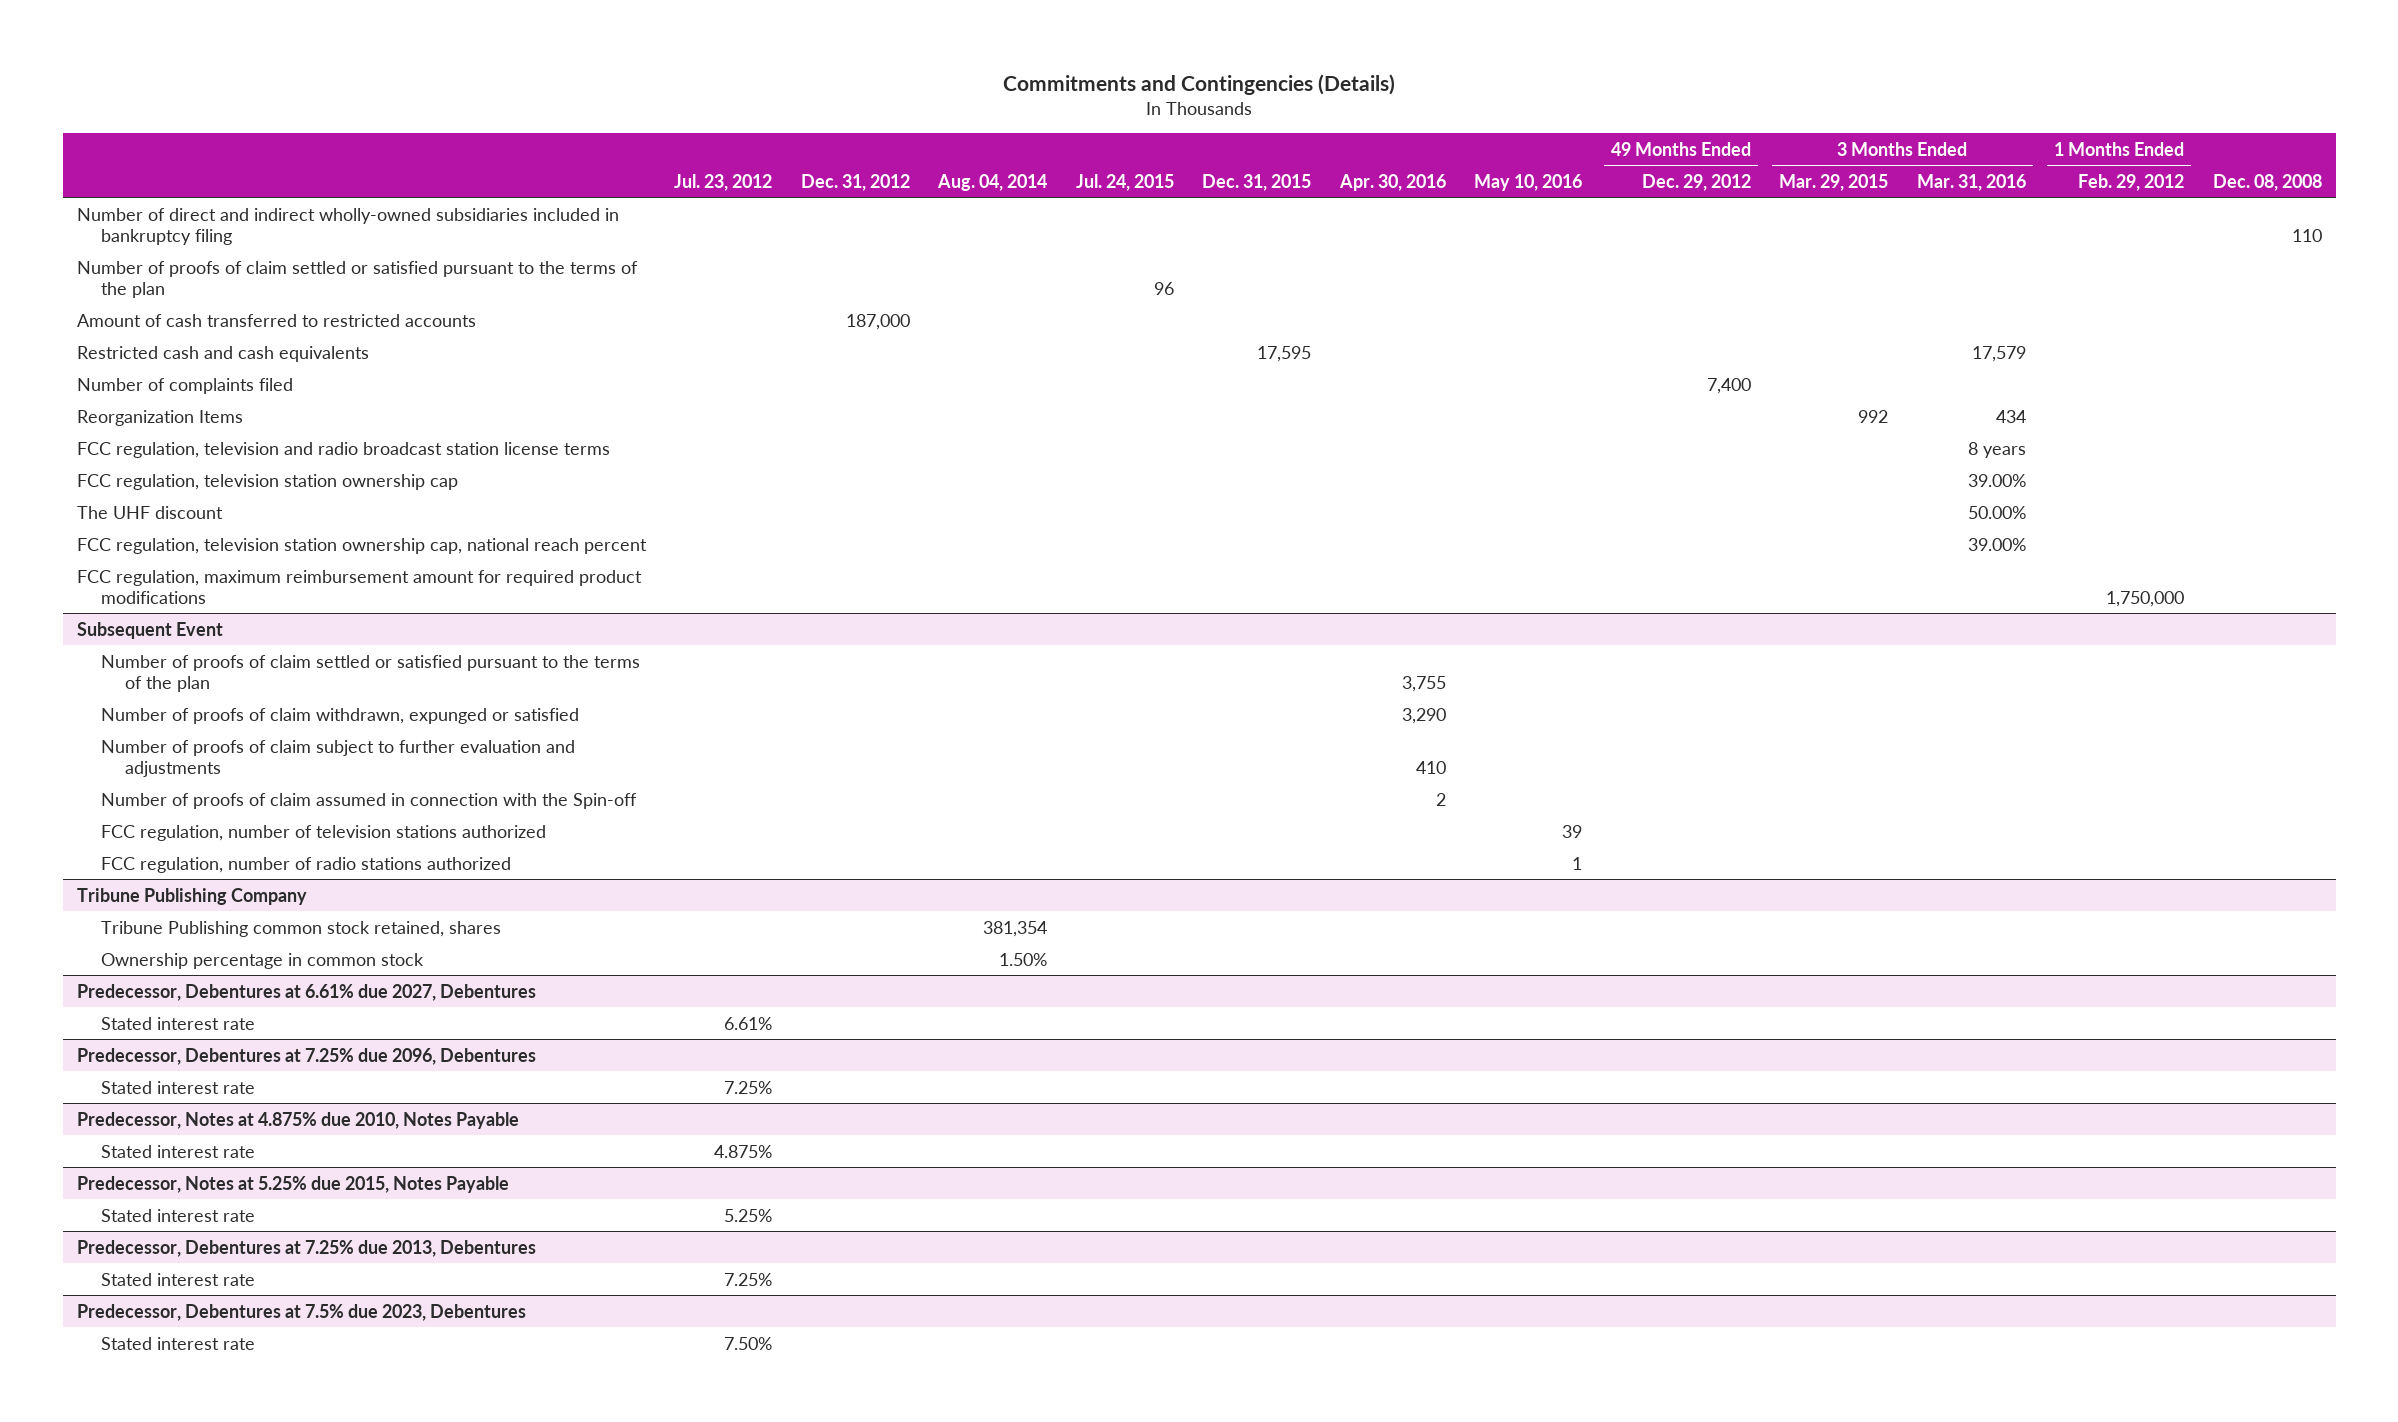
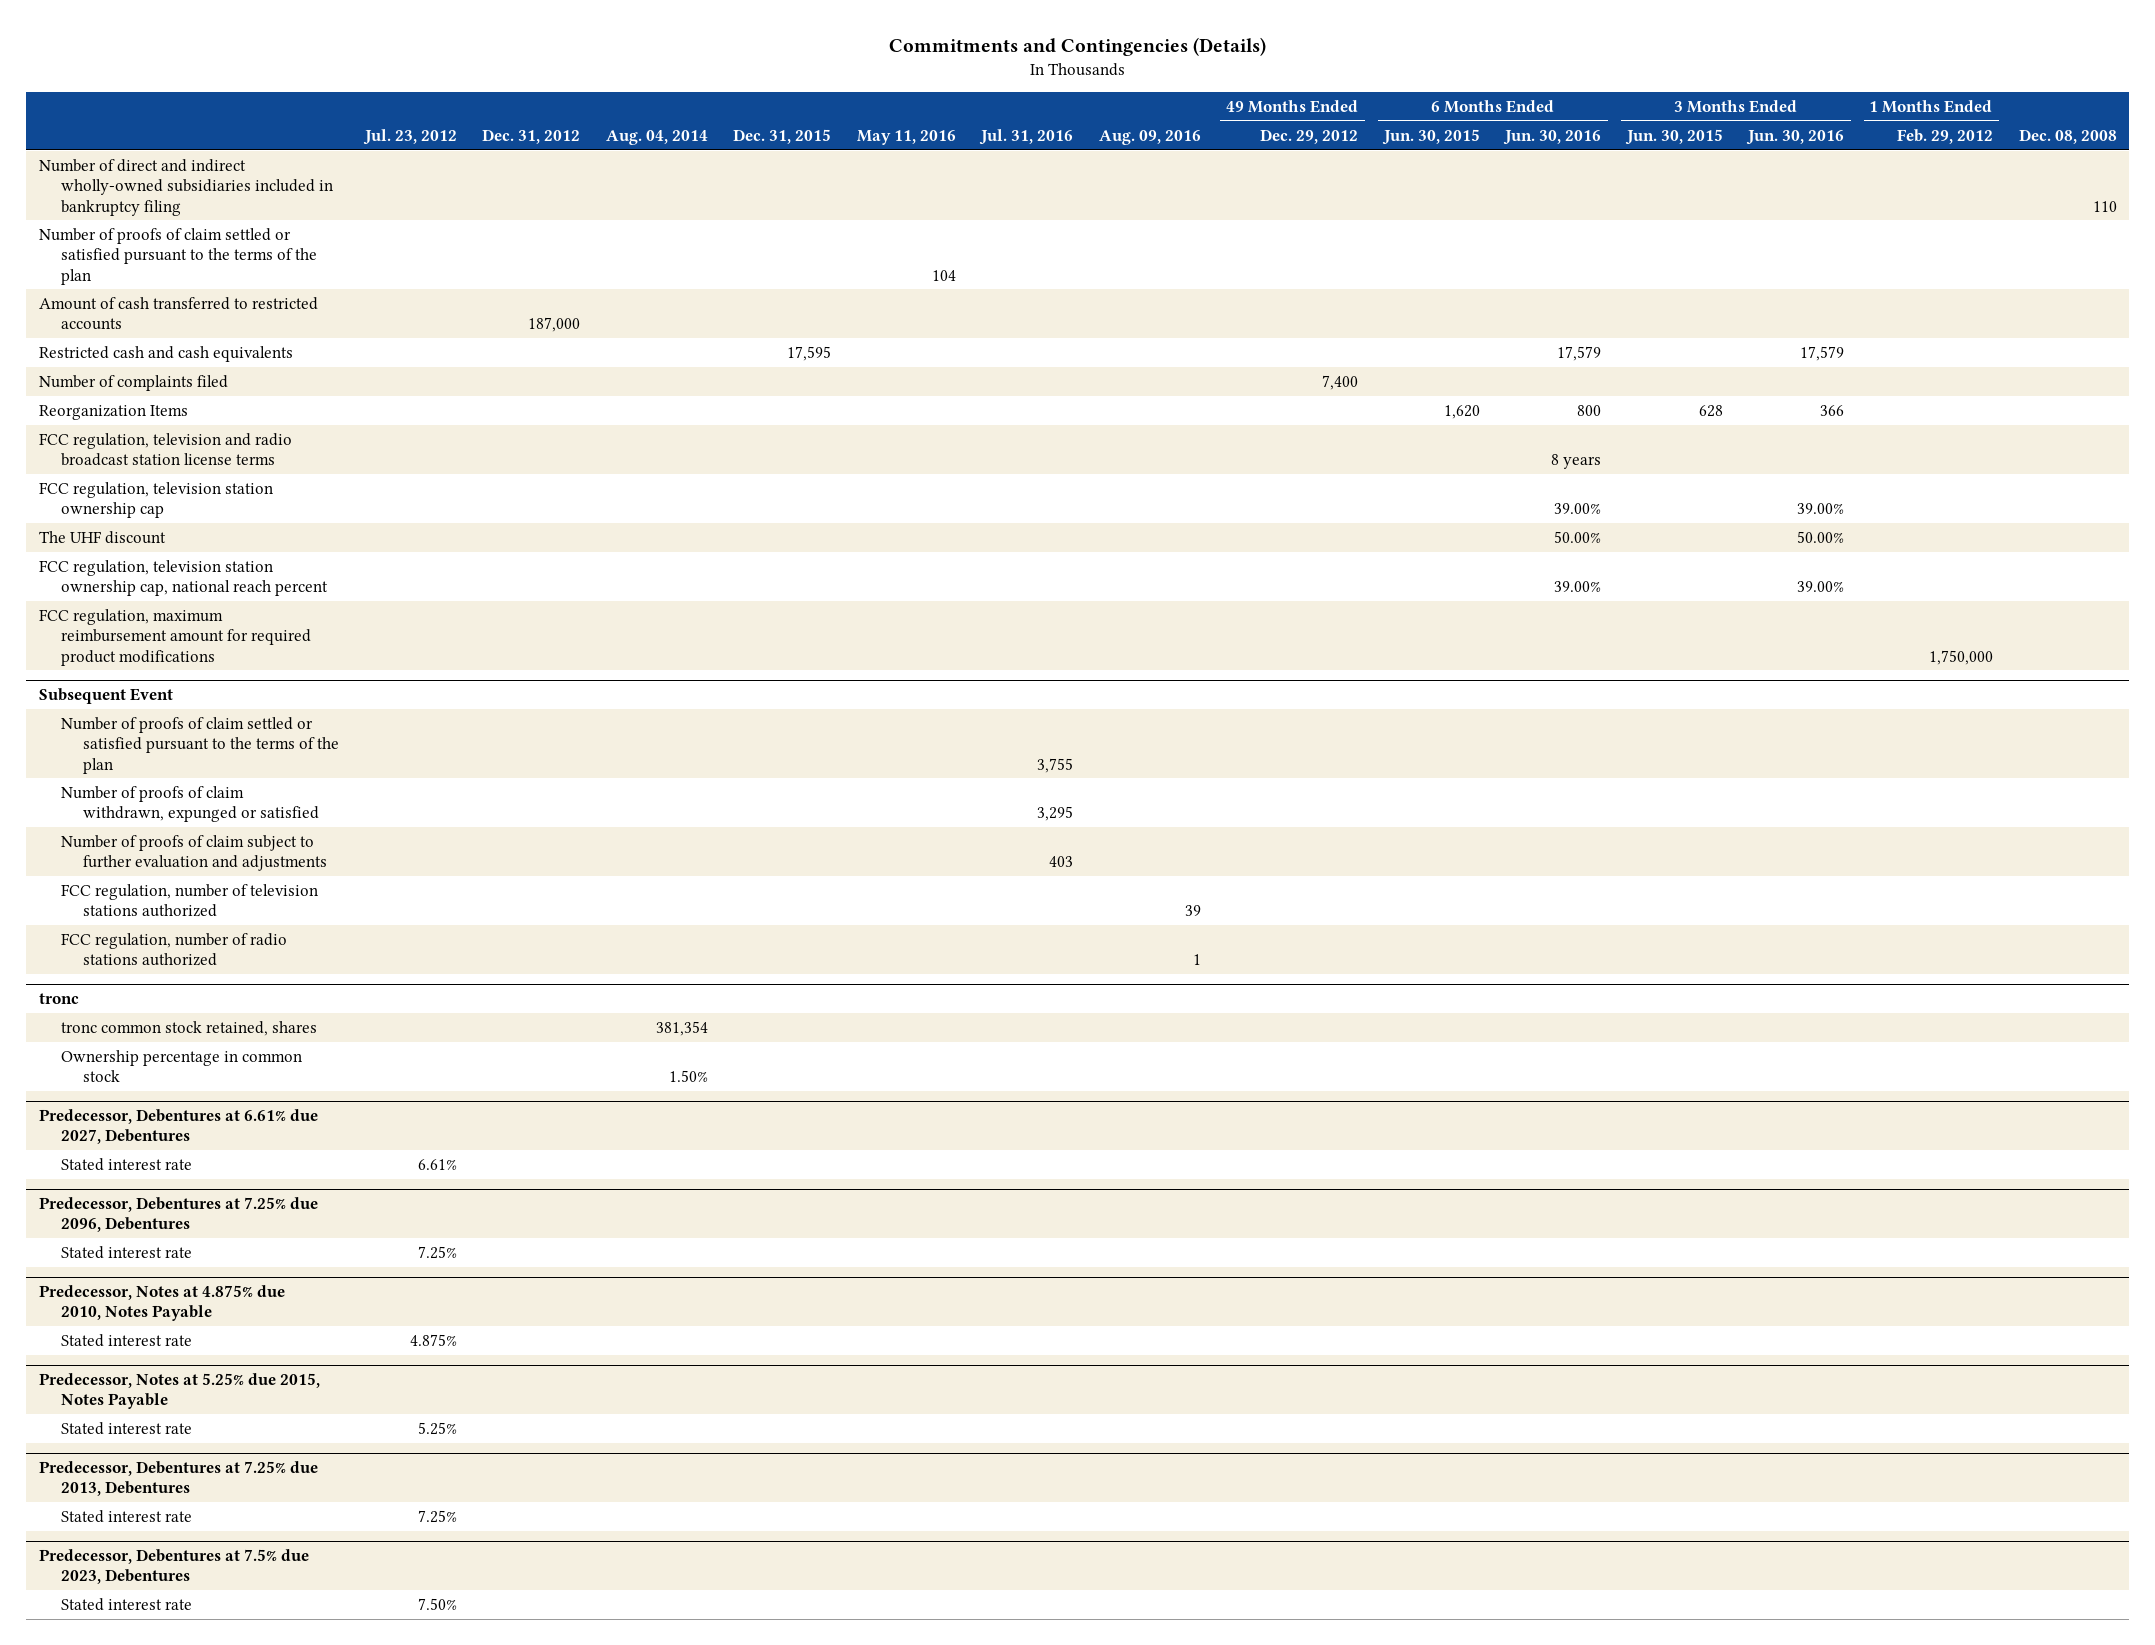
- | Jul. 23, 2012 | Dec. 31, 2012 | Aug. 04, 2014 | Jul. 24, 2015 | Dec. 31, 2015 | Apr. 30, 2016 | May 10, 2016 | 49 Months Ended Dec. 29, 2012 | 3 Months Ended Mar. 29, 2015 | 3 Months Ended Mar. 31, 2016 | 1 Months Ended Feb. 29, 2012 | Dec. 08, 2008
+ | Jul. 23, 2012 | Dec. 31, 2012 | Aug. 04, 2014 | Dec. 31, 2015 | May 11, 2016 | Jul. 31, 2016 | Aug. 09, 2016 | 49 Months Ended Dec. 29, 2012 | 6 Months Ended Jun. 30, 2015 | 6 Months Ended Jun. 30, 2016 | 3 Months Ended Jun. 30, 2015 | 3 Months Ended Jun. 30, 2016 | 1 Months Ended Feb. 29, 2012 | Dec. 08, 2008
@ Subsequent Event
- Number of proofs of claim assumed in connection with the Spin-off | | | | | | 2 | | | | | |
- Tribune Publishing Company
- Tribune Publishing common stock retained, shares | | | 381,354 | | | | | | | | |
+ tronc
+ tronc common stock retained, shares | | | 381,354 | | | | | | | | | | |

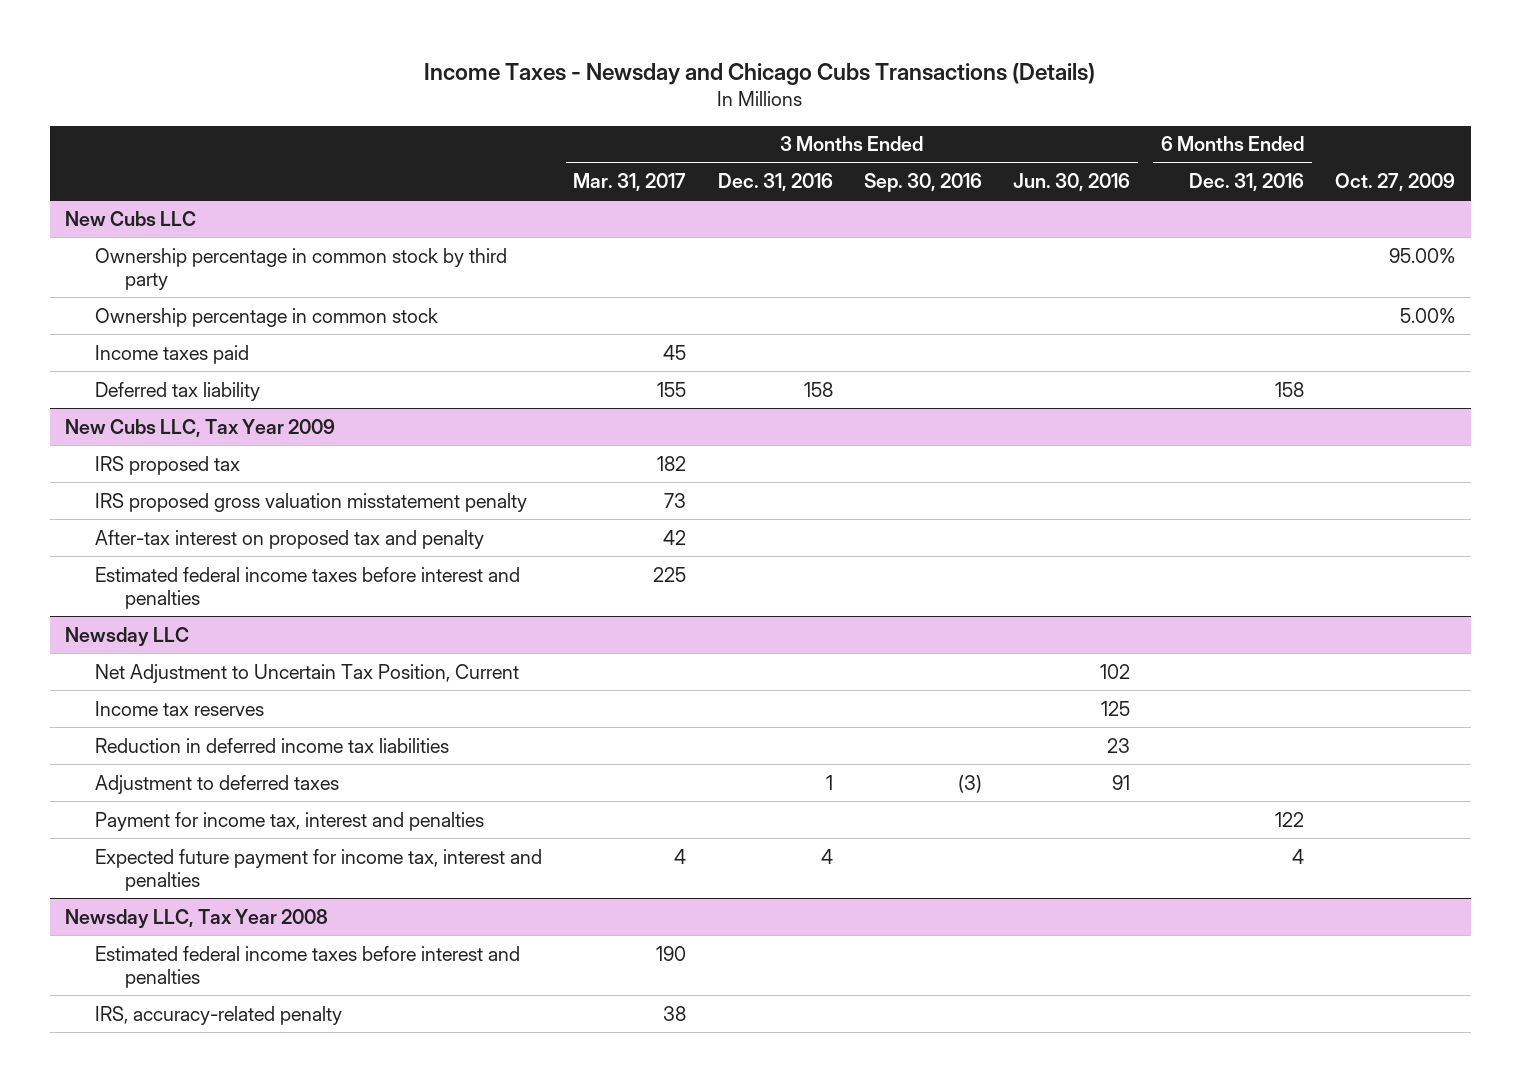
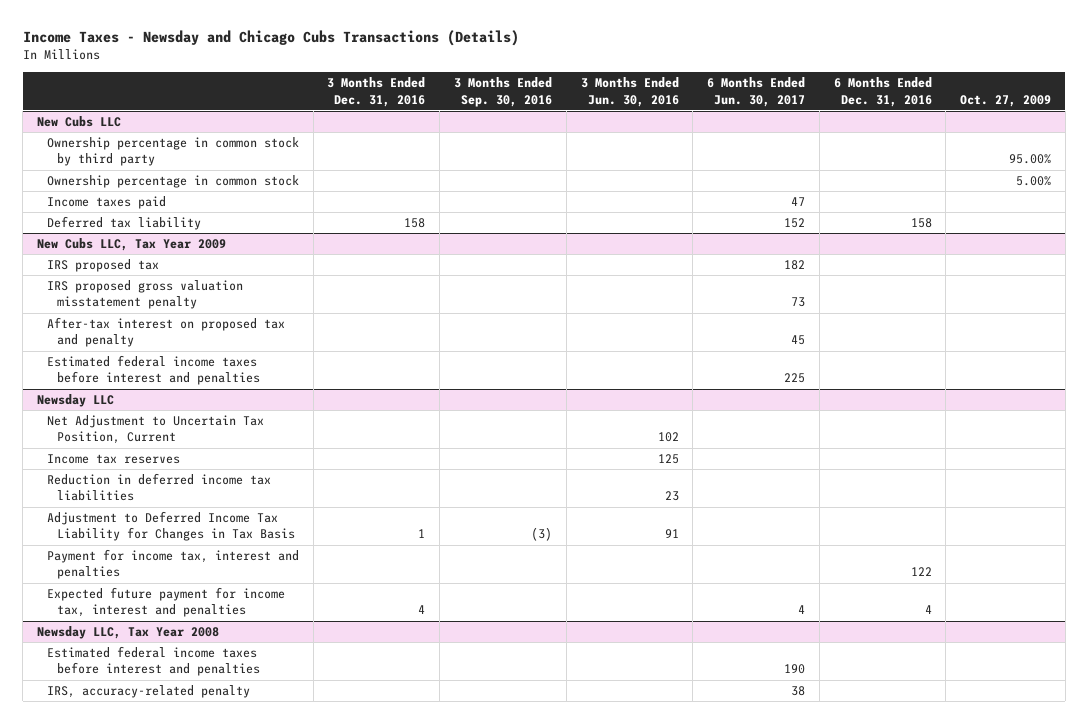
- | 3 Months Ended Mar. 31, 2017 | 3 Months Ended Dec. 31, 2016 | 3 Months Ended Sep. 30, 2016 | 3 Months Ended Jun. 30, 2016 | 6 Months Ended Dec. 31, 2016 | Oct. 27, 2009
+ | 3 Months Ended Dec. 31, 2016 | 3 Months Ended Sep. 30, 2016 | 3 Months Ended Jun. 30, 2016 | 6 Months Ended Jun. 30, 2017 | 6 Months Ended Dec. 31, 2016 | Oct. 27, 2009
@ Newsday LLC
- Adjustment to deferred taxes | | 1 | (3) | 91 | |
+ Adjustment to Deferred Income Tax Liability for Changes in Tax Basis | 1 | (3) | 91 | | |

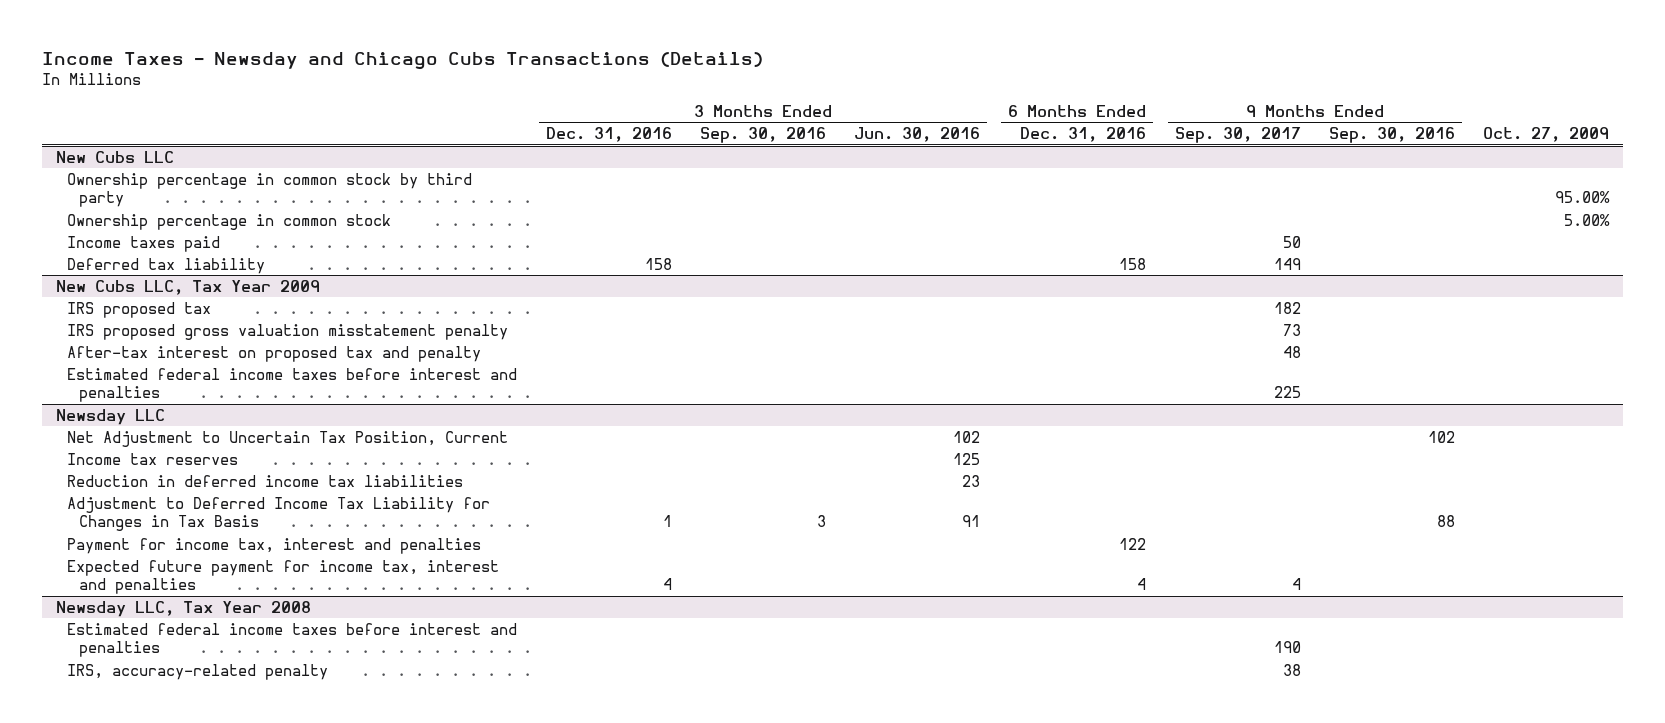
- | 3 Months Ended Dec. 31, 2016 | 3 Months Ended Sep. 30, 2016 | 3 Months Ended Jun. 30, 2016 | 6 Months Ended Jun. 30, 2017 | 6 Months Ended Dec. 31, 2016 | Oct. 27, 2009
+ | 3 Months Ended Dec. 31, 2016 | 3 Months Ended Sep. 30, 2016 | 3 Months Ended Jun. 30, 2016 | 6 Months Ended Dec. 31, 2016 | 9 Months Ended Sep. 30, 2017 | 9 Months Ended Sep. 30, 2016 | Oct. 27, 2009
@ Newsday LLC
- Adjustment to Deferred Income Tax Liability for Changes in Tax Basis | 1 | (3) | 91 | | |
+ Adjustment to Deferred Income Tax Liability for Changes in Tax Basis | 1 | 3 | 91 | | | 88 |

